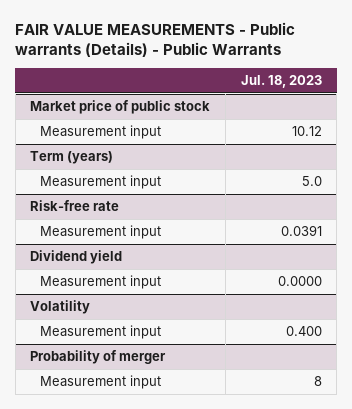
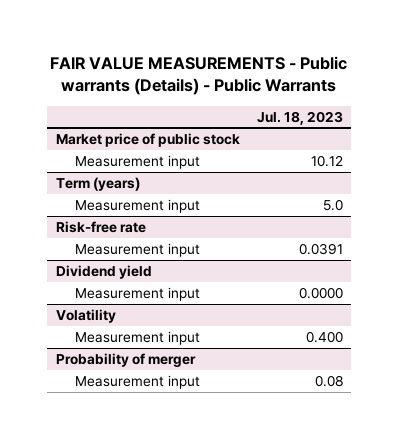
@ Probability of merger
- Measurement input | 8
+ Measurement input | 0.08

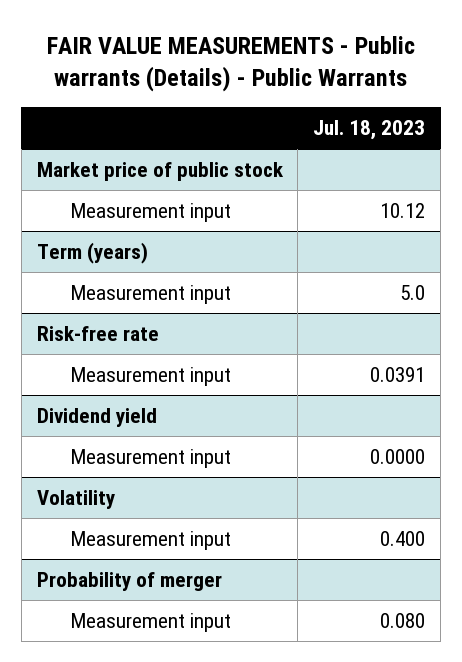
@ Probability of merger
- Measurement input | 0.08
+ Measurement input | 0.080

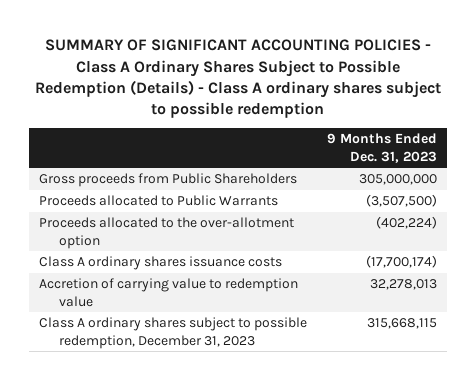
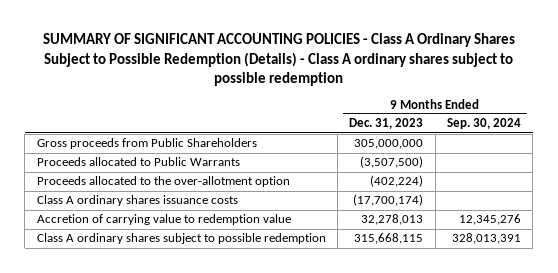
- | 9 Months Ended Dec. 31, 2023
+ | 9 Months Ended Dec. 31, 2023 | 9 Months Ended Sep. 30, 2024
- Class A ordinary shares subject to possible redemption, December 31, 2023 | 315,668,115
+ Class A ordinary shares subject to possible redemption | 315,668,115 | 328,013,391

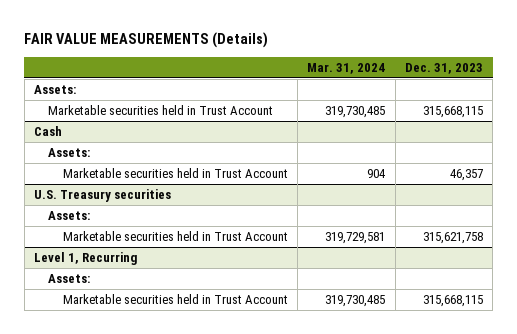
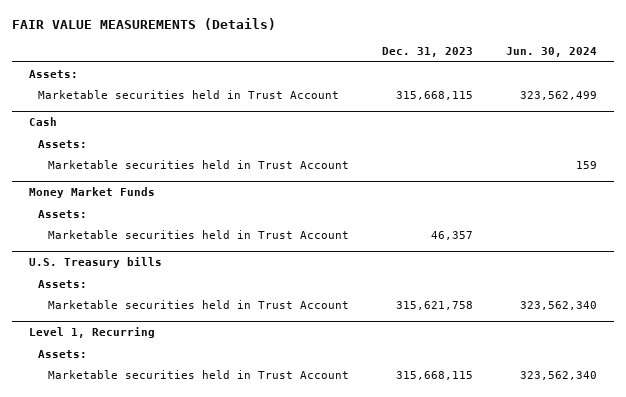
- | Mar. 31, 2024 | Dec. 31, 2023
+ | Dec. 31, 2023 | Jun. 30, 2024
@ Cash
+ Marketable securities held in Trust Account | | 159
+ Money Market Funds
+ Assets:
- U.S. Treasury securities
+ U.S. Treasury bills

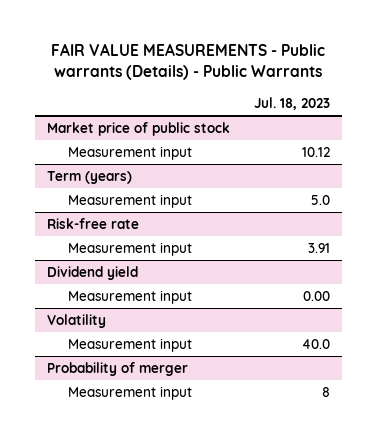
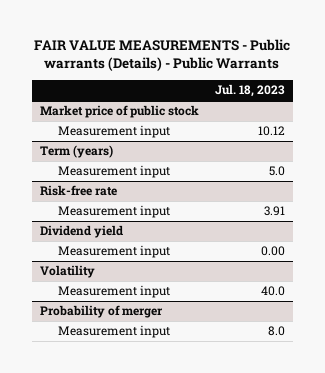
@ Probability of merger
- Measurement input | 8
+ Measurement input | 8.0

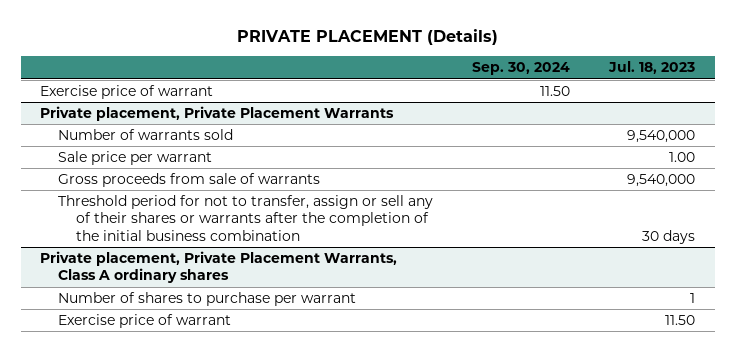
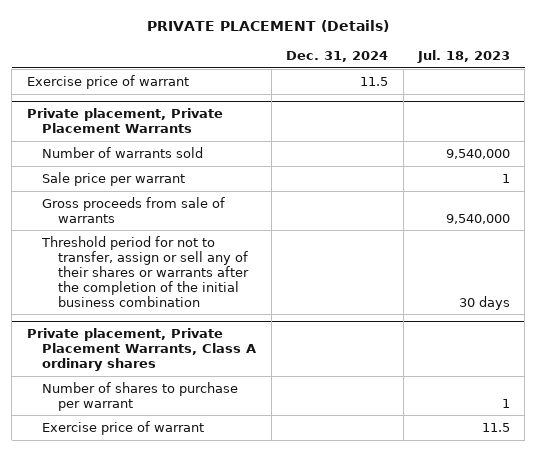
- | Sep. 30, 2024 | Jul. 18, 2023
+ | Dec. 31, 2024 | Jul. 18, 2023
@ Private placement, Private Placement Warrants
- Sale price per warrant | | 1.00
+ Sale price per warrant | | 1
@ Private placement, Private Placement Warrants, Class A ordinary shares
- Exercise price of warrant | | 11.50
+ Exercise price of warrant | | 11.5

